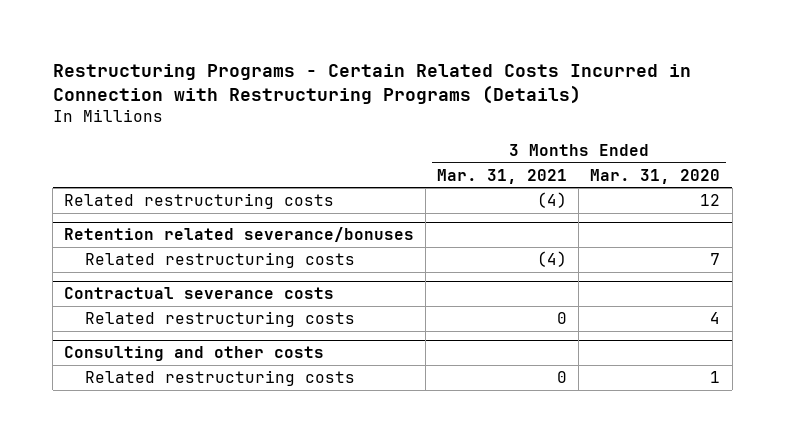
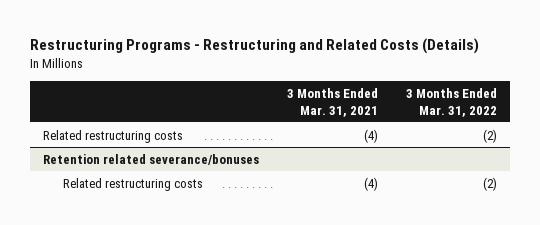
- Restructuring Programs - Certain Related Costs Incurred in Connection with Restructuring Programs (Details)
+ Restructuring Programs - Restructuring and Related Costs (Details)
- | 3 Months Ended Mar. 31, 2021 | 3 Months Ended Mar. 31, 2020
+ | 3 Months Ended Mar. 31, 2021 | 3 Months Ended Mar. 31, 2022
- Contractual severance costs
- Related restructuring costs | 0 | 4
- Consulting and other costs
- Related restructuring costs | 0 | 1

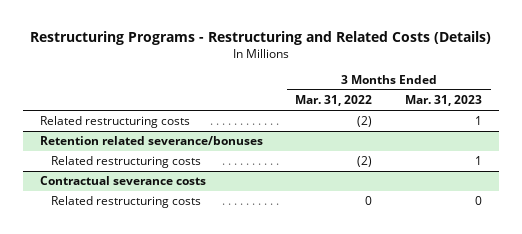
- | 3 Months Ended Mar. 31, 2021 | 3 Months Ended Mar. 31, 2022
+ | 3 Months Ended Mar. 31, 2022 | 3 Months Ended Mar. 31, 2023
+ Contractual severance costs
+ Related restructuring costs | 0 | 0

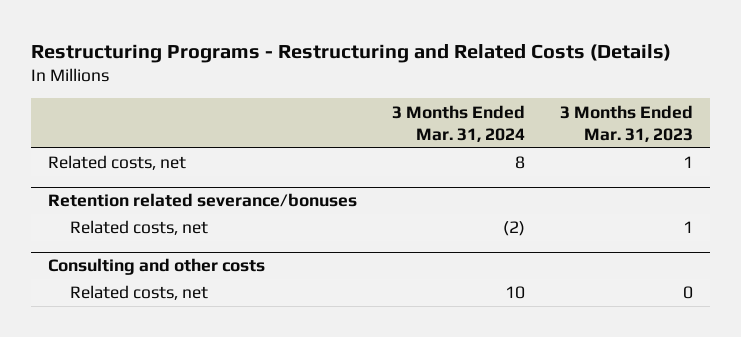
- | 3 Months Ended Mar. 31, 2022 | 3 Months Ended Mar. 31, 2023
+ | 3 Months Ended Mar. 31, 2024 | 3 Months Ended Mar. 31, 2023
- Related restructuring costs | (2) | 1
+ Related costs, net | 8 | 1
@ Retention related severance/bonuses
- Related restructuring costs | (2) | 1
- Contractual severance costs
- Related restructuring costs | 0 | 0
@ Retention related severance/bonuses
+ Related costs, net | (2) | 1
+ Consulting and other costs
+ Related costs, net | 10 | 0

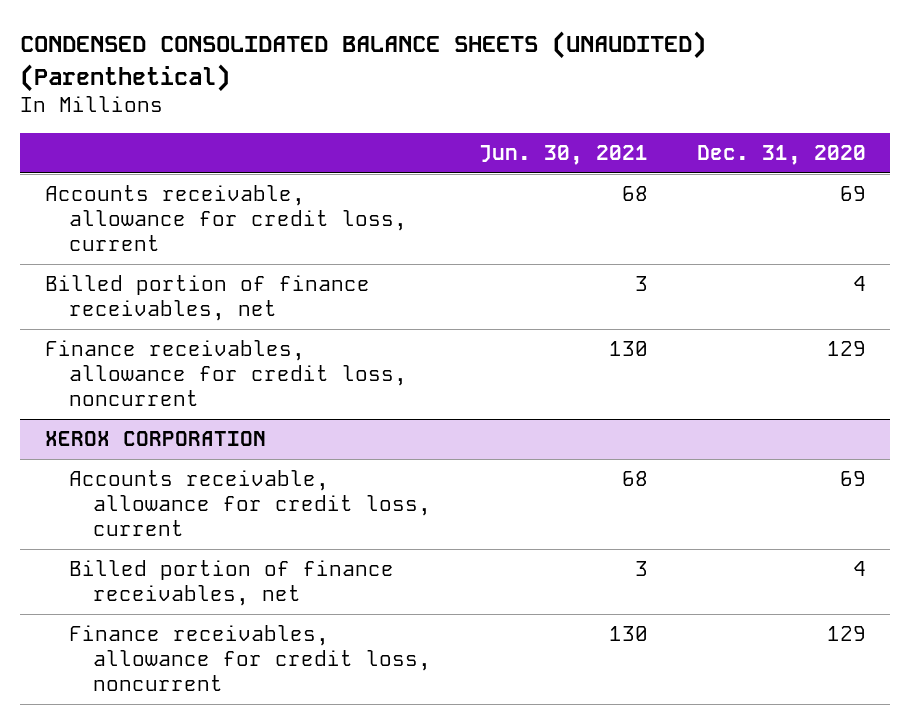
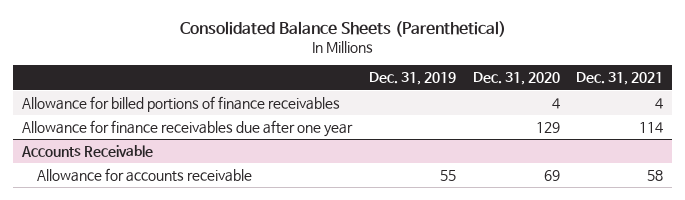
- CONDENSED CONSOLIDATED BALANCE SHEETS (UNAUDITED) (Parenthetical)
+ Consolidated Balance Sheets (Parenthetical)
- | Jun. 30, 2021 | Dec. 31, 2020
+ | Dec. 31, 2019 | Dec. 31, 2020 | Dec. 31, 2021
- Accounts receivable, allowance for credit loss, current | 68 | 69
- Billed portion of finance receivables, net | 3 | 4
- Finance receivables, allowance for credit loss, noncurrent | 130 | 129
- XEROX CORPORATION
- Accounts receivable, allowance for credit loss, current | 68 | 69
- Billed portion of finance receivables, net | 3 | 4
- Finance receivables, allowance for credit loss, noncurrent | 130 | 129
+ Allowance for billed portions of finance receivables | | 4 | 4
+ Allowance for finance receivables due after one year | | 129 | 114
+ Accounts Receivable
+ Allowance for accounts receivable | 55 | 69 | 58

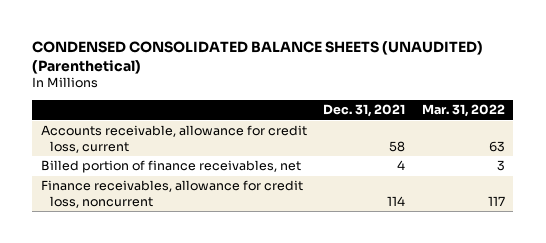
- Consolidated Balance Sheets (Parenthetical)
+ CONDENSED CONSOLIDATED BALANCE SHEETS (UNAUDITED) (Parenthetical)
- | Dec. 31, 2019 | Dec. 31, 2020 | Dec. 31, 2021
+ | Dec. 31, 2021 | Mar. 31, 2022
- Allowance for billed portions of finance receivables | | 4 | 4
- Allowance for finance receivables due after one year | | 129 | 114
- Accounts Receivable
- Allowance for accounts receivable | 55 | 69 | 58
+ Accounts receivable, allowance for credit loss, current | 58 | 63
+ Billed portion of finance receivables, net | 4 | 3
+ Finance receivables, allowance for credit loss, noncurrent | 114 | 117

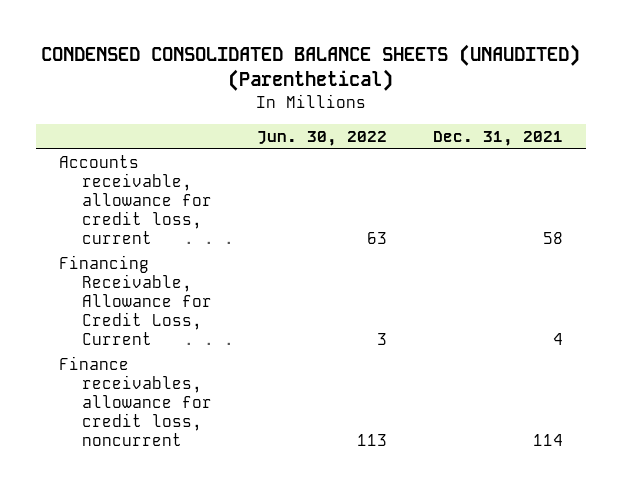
- | Dec. 31, 2021 | Mar. 31, 2022
+ | Jun. 30, 2022 | Dec. 31, 2021
- Billed portion of finance receivables, net | 4 | 3
+ Financing Receivable, Allowance for Credit Loss, Current | 3 | 4

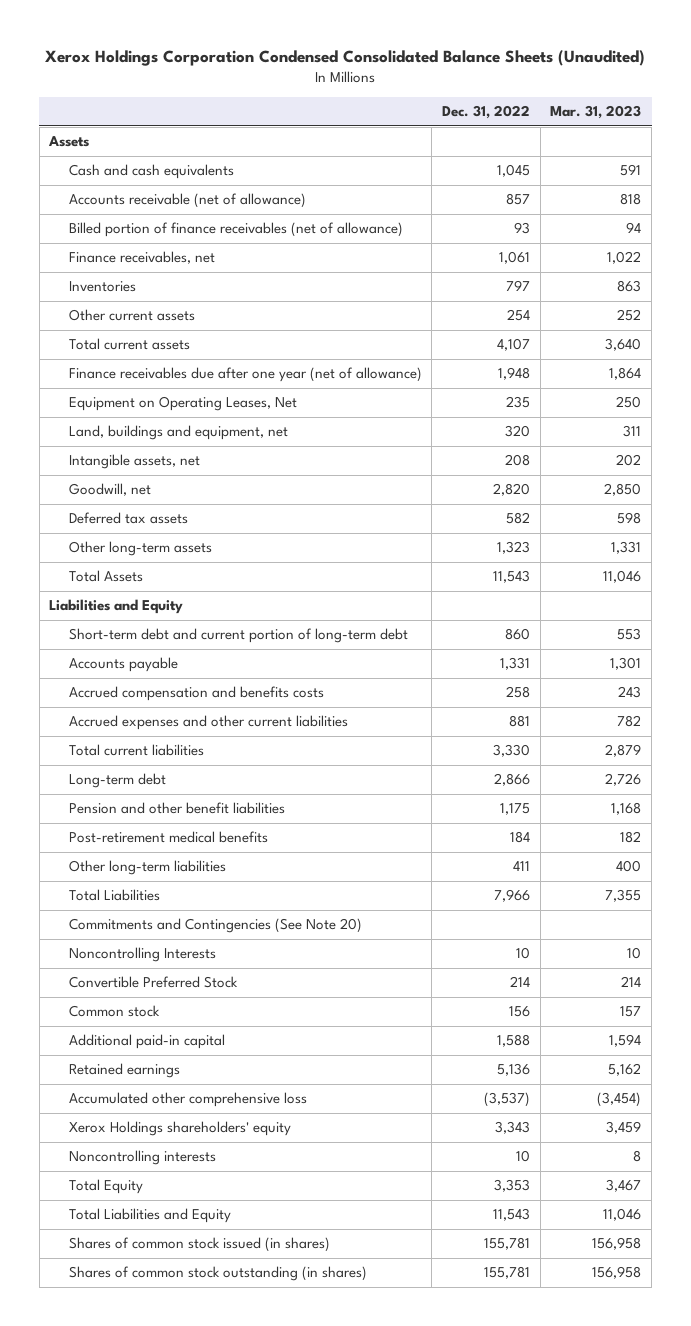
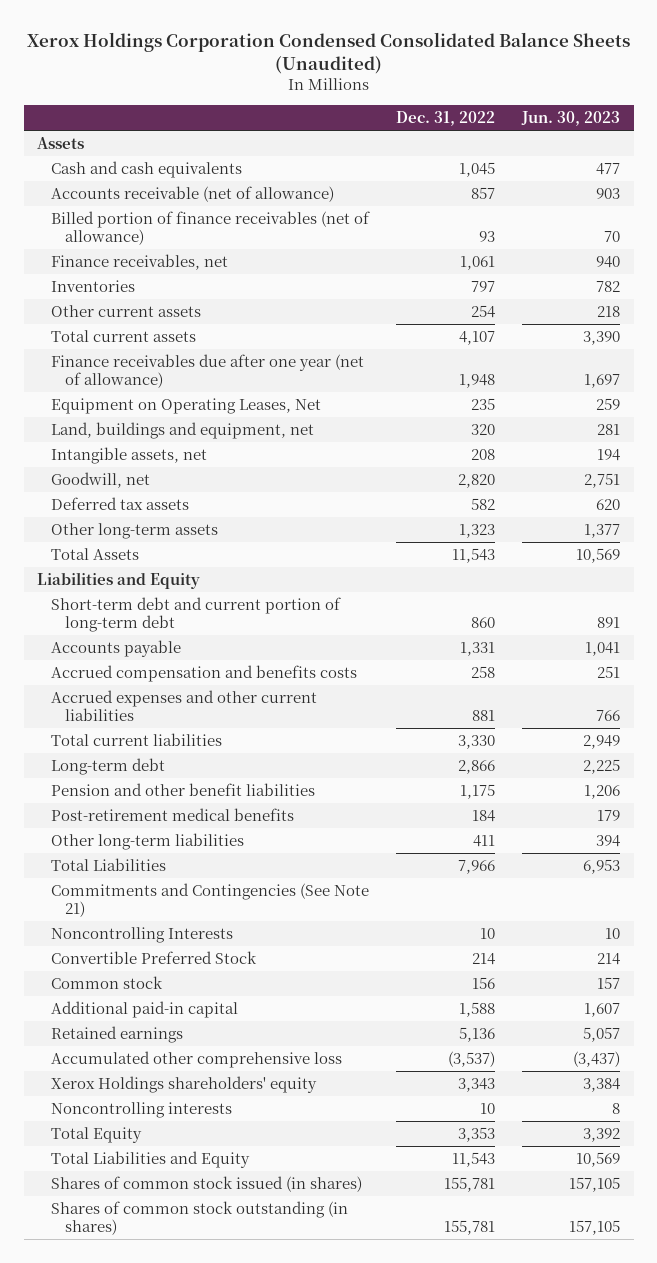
- | Dec. 31, 2022 | Mar. 31, 2023
+ | Dec. 31, 2022 | Jun. 30, 2023
- Commitments and Contingencies (See Note 20)
+ Commitments and Contingencies (See Note 21)

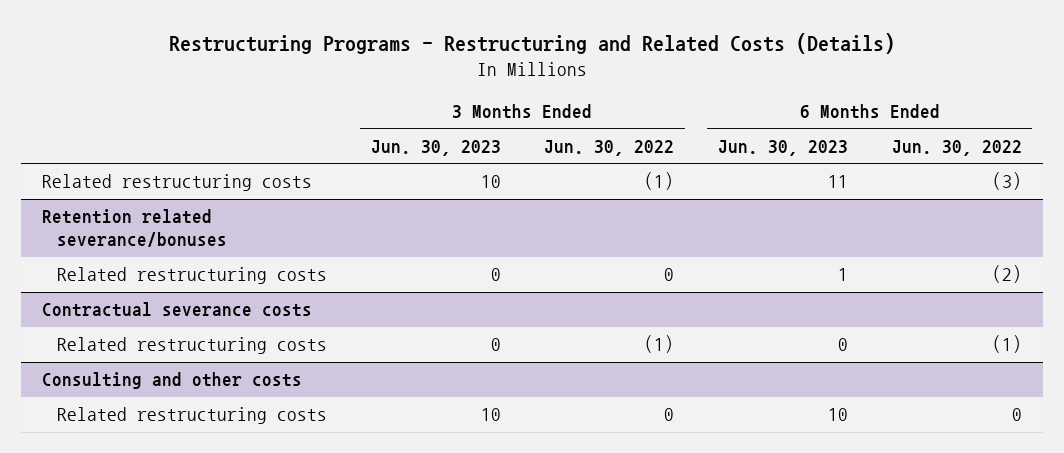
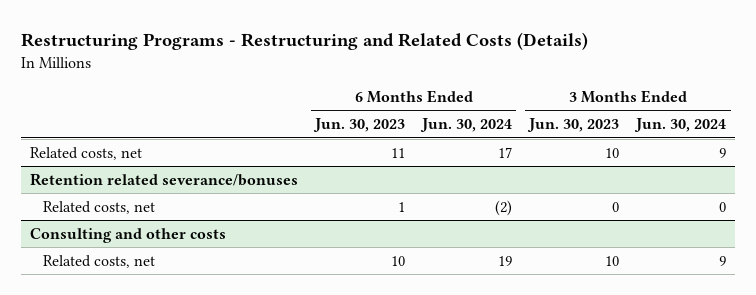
- | 3 Months Ended Jun. 30, 2023 | 3 Months Ended Jun. 30, 2022 | 6 Months Ended Jun. 30, 2023 | 6 Months Ended Jun. 30, 2022
+ | 6 Months Ended Jun. 30, 2023 | 6 Months Ended Jun. 30, 2024 | 3 Months Ended Jun. 30, 2023 | 3 Months Ended Jun. 30, 2024
- Related restructuring costs | 10 | (1) | 11 | (3)
+ Related costs, net | 11 | 17 | 10 | 9
@ Retention related severance/bonuses
- Related restructuring costs | 0 | 0 | 1 | (2)
- Contractual severance costs
- Related restructuring costs | 0 | (1) | 0 | (1)
@ Retention related severance/bonuses
+ Related costs, net | 1 | (2) | 0 | 0
@ Consulting and other costs
- Related restructuring costs | 10 | 0 | 10 | 0
+ Related costs, net | 10 | 19 | 10 | 9

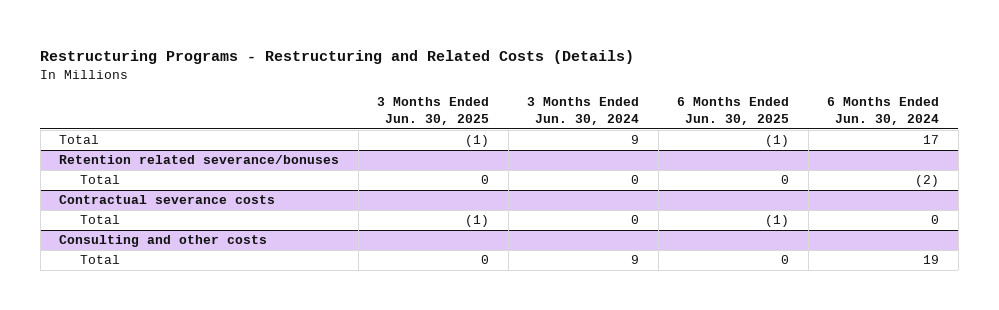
- | 6 Months Ended Jun. 30, 2023 | 6 Months Ended Jun. 30, 2024 | 3 Months Ended Jun. 30, 2023 | 3 Months Ended Jun. 30, 2024
+ | 3 Months Ended Jun. 30, 2025 | 3 Months Ended Jun. 30, 2024 | 6 Months Ended Jun. 30, 2025 | 6 Months Ended Jun. 30, 2024
- Related costs, net | 11 | 17 | 10 | 9
+ Total | (1) | 9 | (1) | 17
@ Retention related severance/bonuses
- Related costs, net | 1 | (2) | 0 | 0
+ Total | 0 | 0 | 0 | (2)
+ Contractual severance costs
+ Total | (1) | 0 | (1) | 0
@ Consulting and other costs
- Related costs, net | 10 | 19 | 10 | 9
+ Total | 0 | 9 | 0 | 19

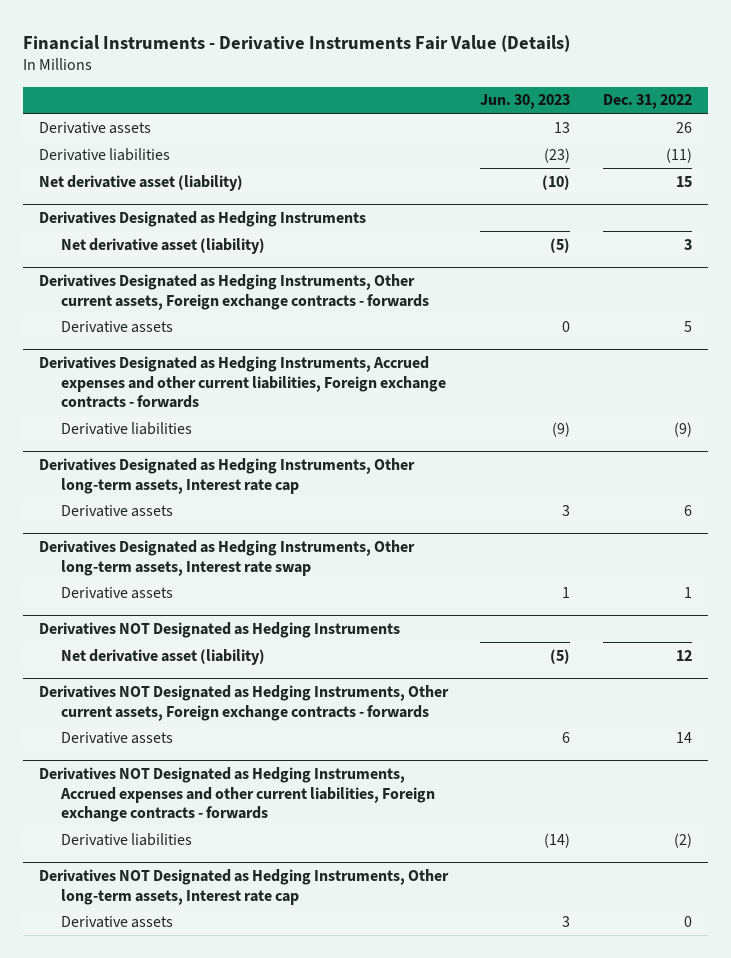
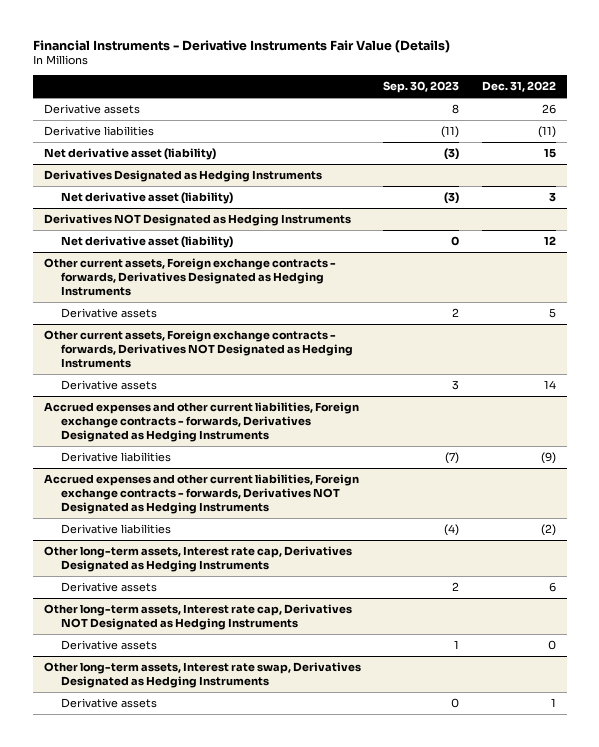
- | Jun. 30, 2023 | Dec. 31, 2022
+ | Sep. 30, 2023 | Dec. 31, 2022
- Derivatives Designated as Hedging Instruments, Other current assets, Foreign exchange contracts - forwards
- Derivative assets | 0 | 5
- Derivatives Designated as Hedging Instruments, Accrued expenses and other current liabilities, Foreign exchange contracts - forwards
- Derivative liabilities | (9) | (9)
- Derivatives Designated as Hedging Instruments, Other long-term assets, Interest rate cap
- Derivative assets | 3 | 6
- Derivatives Designated as Hedging Instruments, Other long-term assets, Interest rate swap
- Derivative assets | 1 | 1
- Derivatives NOT Designated as Hedging Instruments, Other current assets, Foreign exchange contracts - forwards
+ Other current assets, Foreign exchange contracts - forwards, Derivatives Designated as Hedging Instruments
+ Derivative assets | 2 | 5
+ Other current assets, Foreign exchange contracts - forwards, Derivatives NOT Designated as Hedging Instruments
- Derivatives NOT Designated as Hedging Instruments, Accrued expenses and other current liabilities, Foreign exchange contracts - forwards
+ Accrued expenses and other current liabilities, Foreign exchange contracts - forwards, Derivatives Designated as Hedging Instruments
+ Derivative liabilities | (7) | (9)
+ Accrued expenses and other current liabilities, Foreign exchange contracts - forwards, Derivatives NOT Designated as Hedging Instruments
- Derivatives NOT Designated as Hedging Instruments, Other long-term assets, Interest rate cap
+ Other long-term assets, Interest rate cap, Derivatives Designated as Hedging Instruments
+ Derivative assets | 2 | 6
+ Other long-term assets, Interest rate cap, Derivatives NOT Designated as Hedging Instruments
+ Other long-term assets, Interest rate swap, Derivatives Designated as Hedging Instruments
+ Derivative assets | 0 | 1

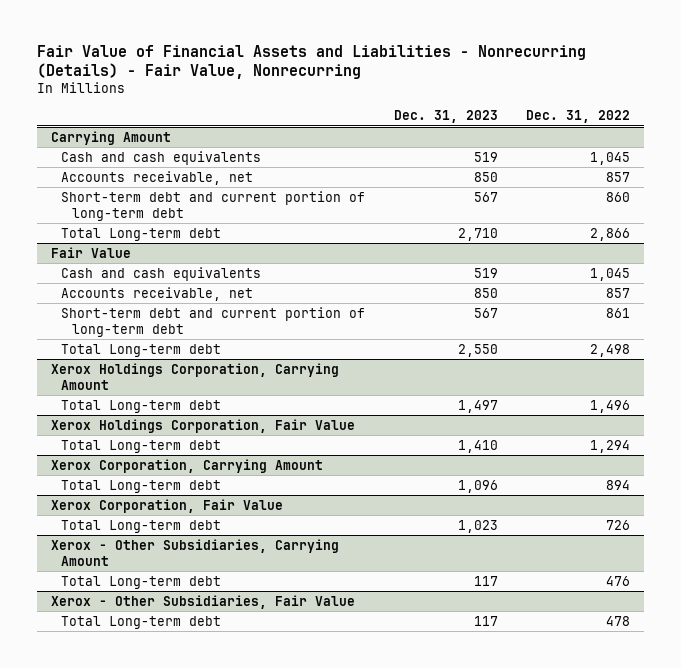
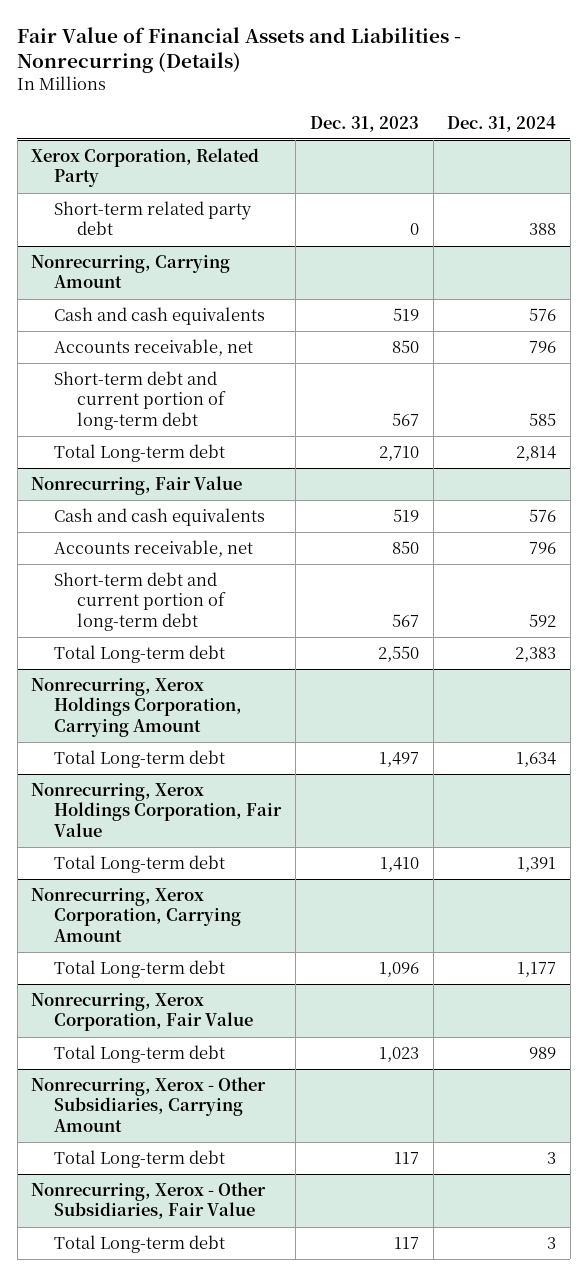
- Fair Value of Financial Assets and Liabilities - Nonrecurring (Details) - Fair Value, Nonrecurring
+ Fair Value of Financial Assets and Liabilities - Nonrecurring (Details)
- | Dec. 31, 2023 | Dec. 31, 2022
+ | Dec. 31, 2023 | Dec. 31, 2024
- Carrying Amount
+ Xerox Corporation, Related Party
+ Short-term related party debt | 0 | 388
+ Nonrecurring, Carrying Amount
- Fair Value
+ Nonrecurring, Fair Value
- Xerox Holdings Corporation, Carrying Amount
+ Nonrecurring, Xerox Holdings Corporation, Carrying Amount
- Xerox Holdings Corporation, Fair Value
+ Nonrecurring, Xerox Holdings Corporation, Fair Value
- Xerox Corporation, Carrying Amount
+ Nonrecurring, Xerox Corporation, Carrying Amount
- Xerox Corporation, Fair Value
+ Nonrecurring, Xerox Corporation, Fair Value
- Xerox - Other Subsidiaries, Carrying Amount
+ Nonrecurring, Xerox - Other Subsidiaries, Carrying Amount
- Xerox - Other Subsidiaries, Fair Value
+ Nonrecurring, Xerox - Other Subsidiaries, Fair Value

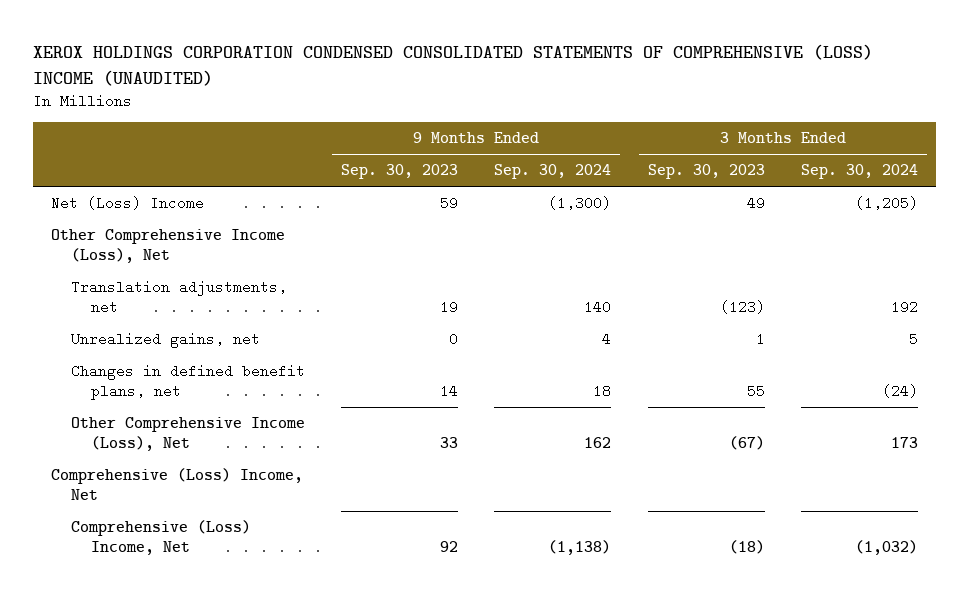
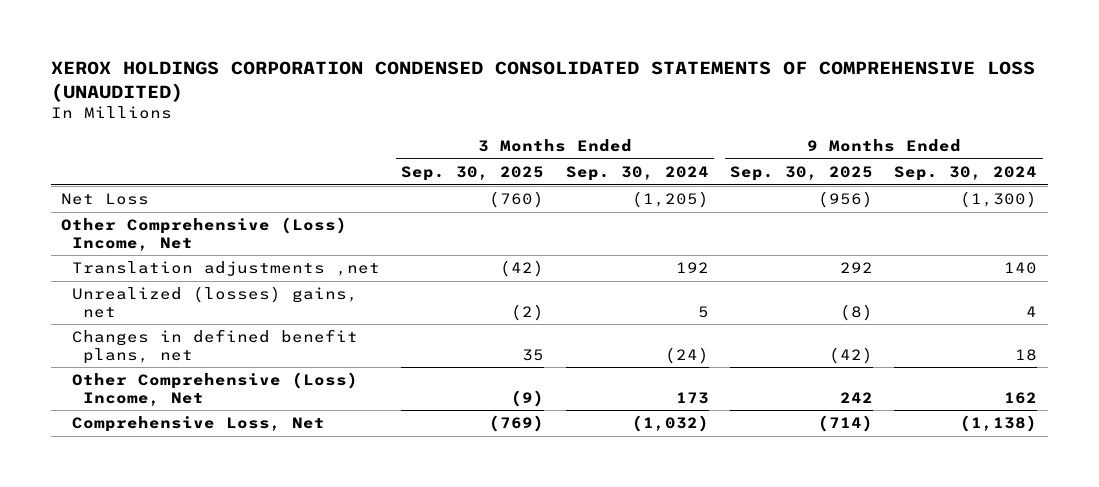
- XEROX HOLDINGS CORPORATION CONDENSED CONSOLIDATED STATEMENTS OF COMPREHENSIVE (LOSS) INCOME (UNAUDITED)
+ XEROX HOLDINGS CORPORATION CONDENSED CONSOLIDATED STATEMENTS OF COMPREHENSIVE LOSS (UNAUDITED)
- | 9 Months Ended Sep. 30, 2023 | 9 Months Ended Sep. 30, 2024 | 3 Months Ended Sep. 30, 2023 | 3 Months Ended Sep. 30, 2024
+ | 3 Months Ended Sep. 30, 2025 | 3 Months Ended Sep. 30, 2024 | 9 Months Ended Sep. 30, 2025 | 9 Months Ended Sep. 30, 2024
- Net (Loss) Income | 59 | (1,300) | 49 | (1,205)
- Other Comprehensive Income (Loss), Net
- Translation adjustments, net | 19 | 140 | (123) | 192
- Unrealized gains, net | 0 | 4 | 1 | 5
+ Net Loss | (760) | (1,205) | (956) | (1,300)
+ Other Comprehensive (Loss) Income, Net
+ Translation adjustments ,net | (42) | 192 | 292 | 140
+ Unrealized (losses) gains, net | (2) | 5 | (8) | 4
- Other Comprehensive Income (Loss), Net | 33 | 162 | (67) | 173
- Comprehensive (Loss) Income, Net
- Comprehensive (Loss) Income, Net | 92 | (1,138) | (18) | (1,032)
+ Other Comprehensive (Loss) Income, Net | (9) | 173 | 242 | 162
+ Comprehensive Loss, Net | (769) | (1,032) | (714) | (1,138)

